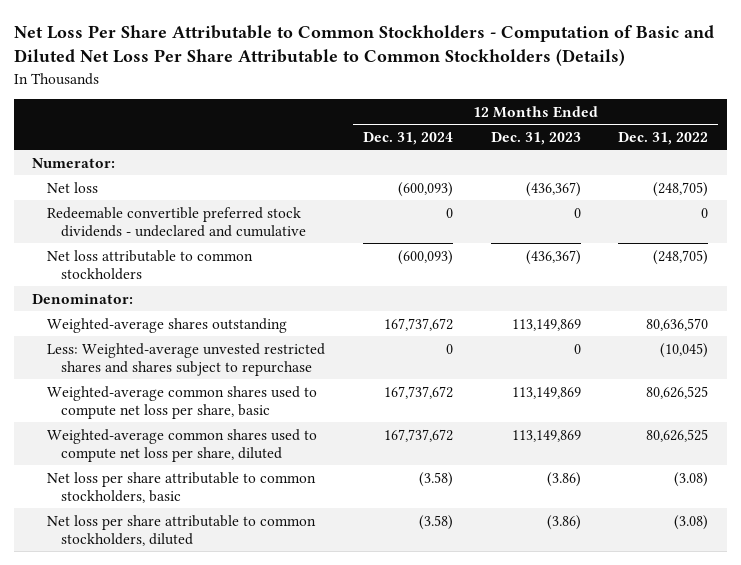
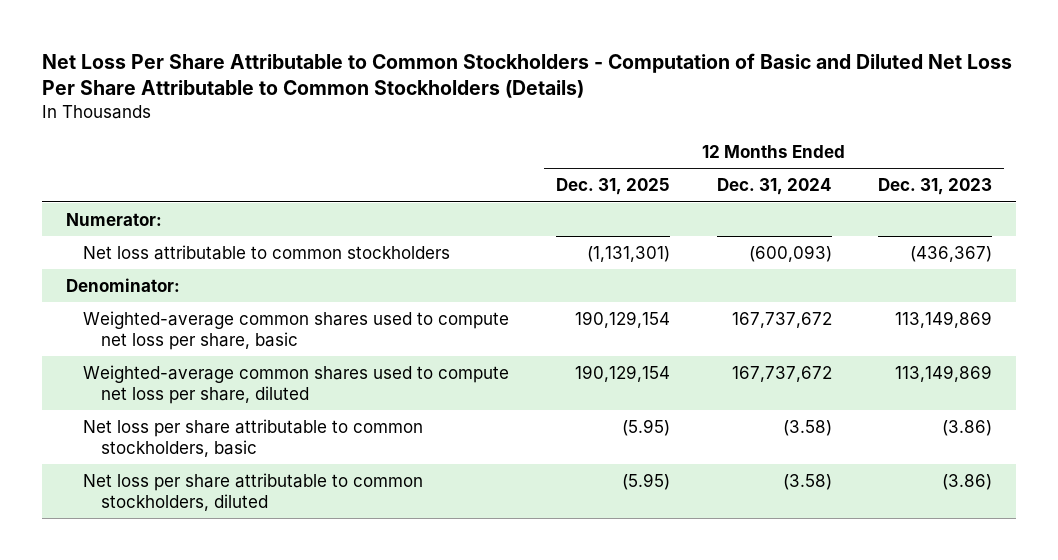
- | 12 Months Ended Dec. 31, 2024 | 12 Months Ended Dec. 31, 2023 | 12 Months Ended Dec. 31, 2022
+ | 12 Months Ended Dec. 31, 2025 | 12 Months Ended Dec. 31, 2024 | 12 Months Ended Dec. 31, 2023
- Net loss | (600,093) | (436,367) | (248,705)
- Redeemable convertible preferred stock dividends - undeclared and cumulative | 0 | 0 | 0
- Weighted-average shares outstanding | 167,737,672 | 113,149,869 | 80,636,570
- Less: Weighted-average unvested restricted shares and shares subject to repurchase | 0 | 0 | (10,045)

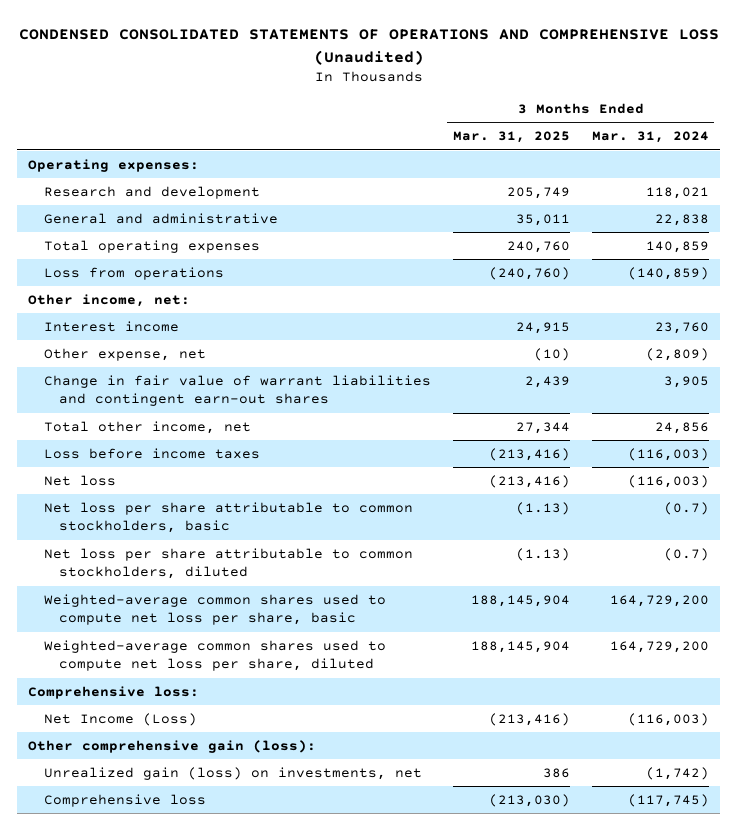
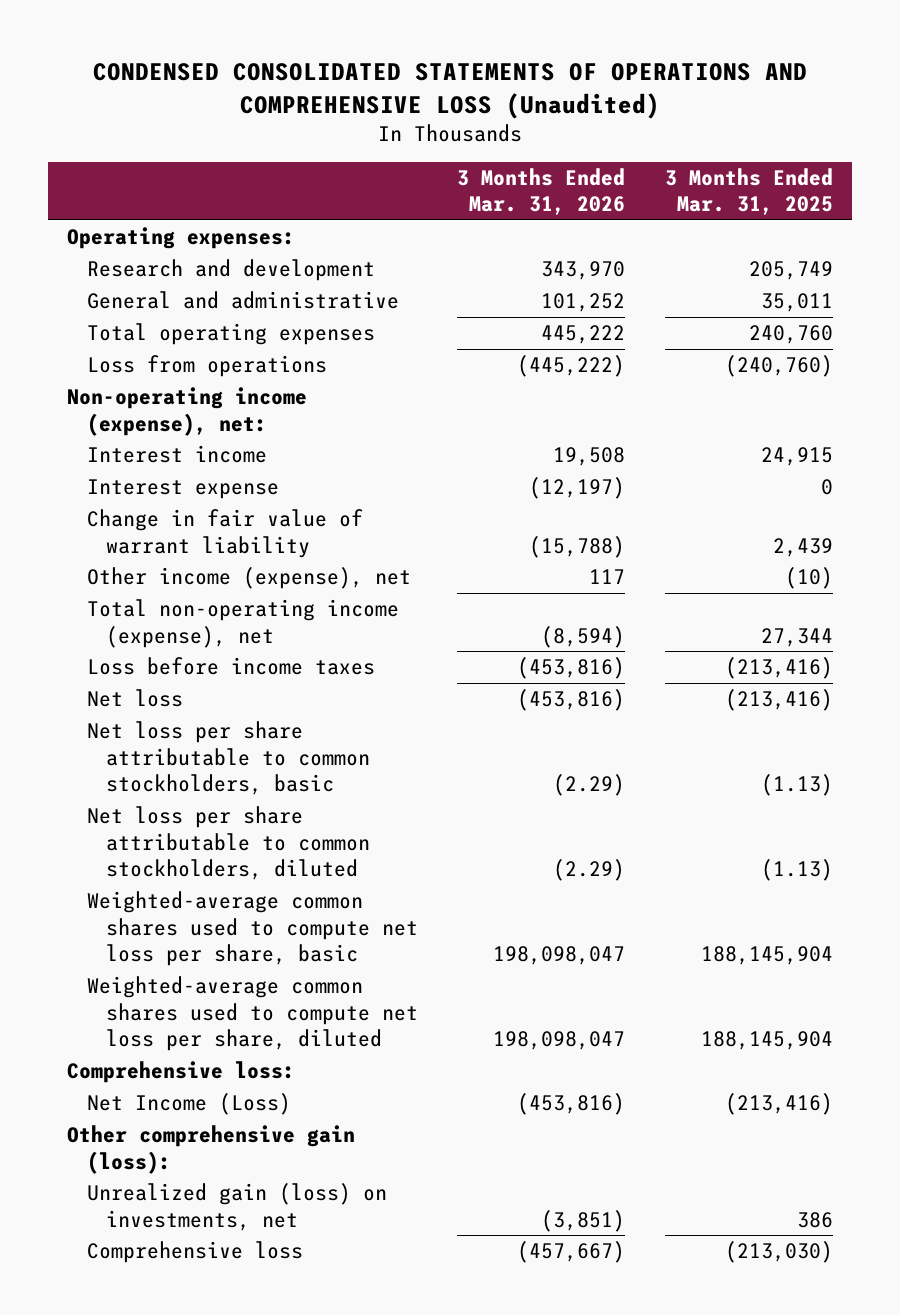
- | 3 Months Ended Mar. 31, 2025 | 3 Months Ended Mar. 31, 2024
+ | 3 Months Ended Mar. 31, 2026 | 3 Months Ended Mar. 31, 2025
- Other income, net:
+ Non-operating income (expense), net:
- Other expense, net | (10) | (2,809)
- Change in fair value of warrant liabilities and contingent earn-out shares | 2,439 | 3,905
- Total other income, net | 27,344 | 24,856
+ Interest expense | (12,197) | 0
+ Change in fair value of warrant liability | (15,788) | 2,439
+ Other income (expense), net | 117 | (10)
+ Total non-operating income (expense), net | (8,594) | 27,344

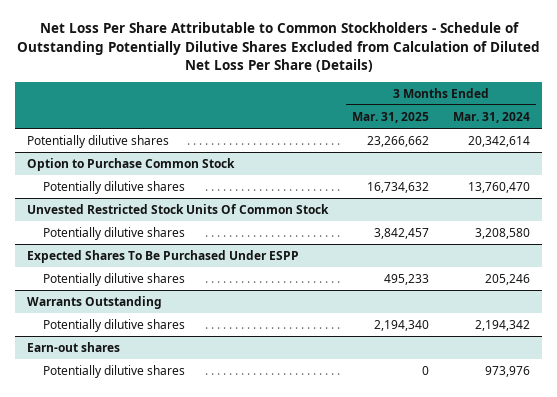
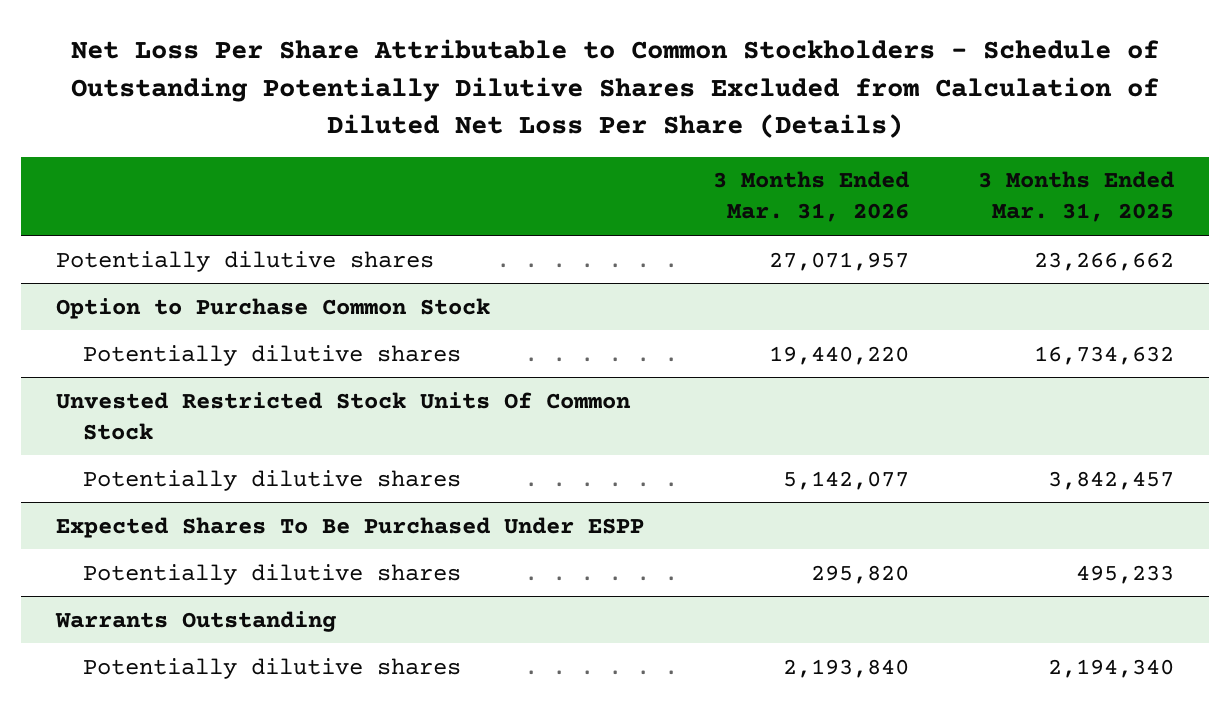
- | 3 Months Ended Mar. 31, 2025 | 3 Months Ended Mar. 31, 2024
+ | 3 Months Ended Mar. 31, 2026 | 3 Months Ended Mar. 31, 2025
- Earn-out shares
- Potentially dilutive shares | 0 | 973,976

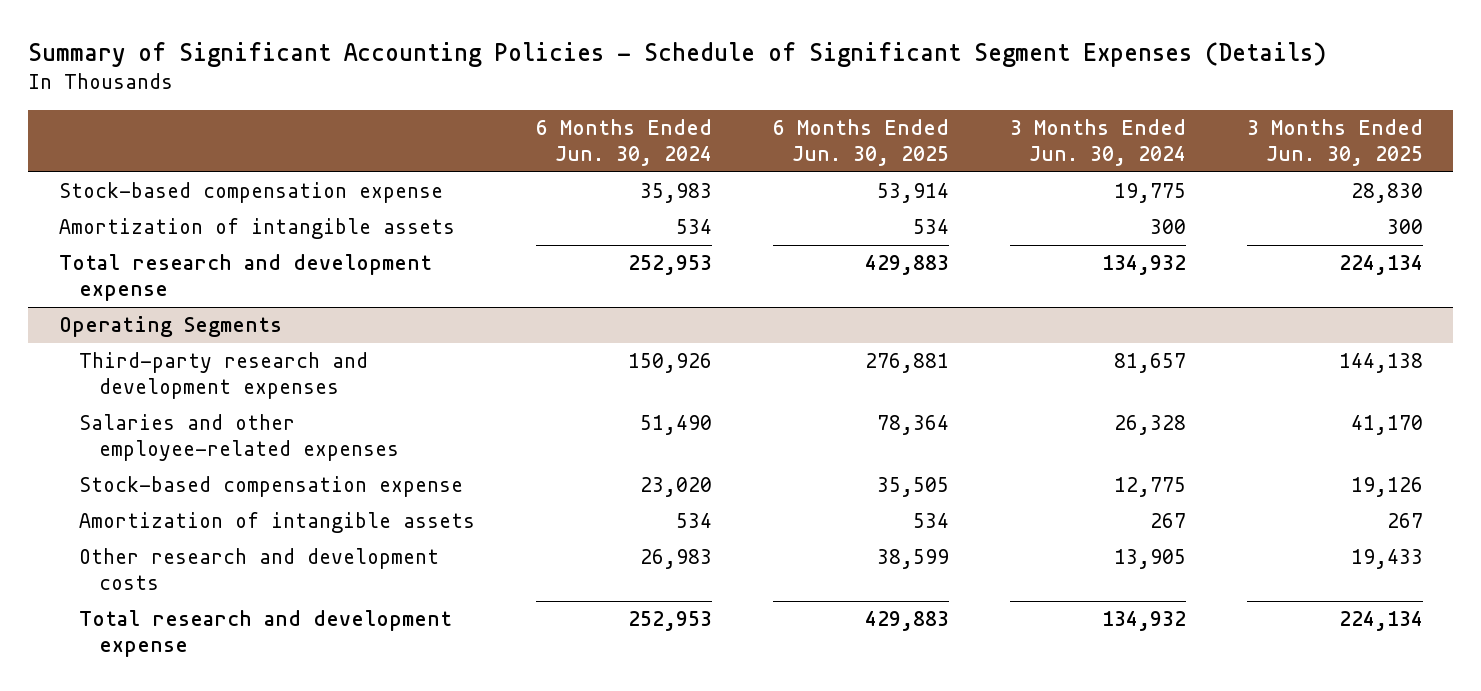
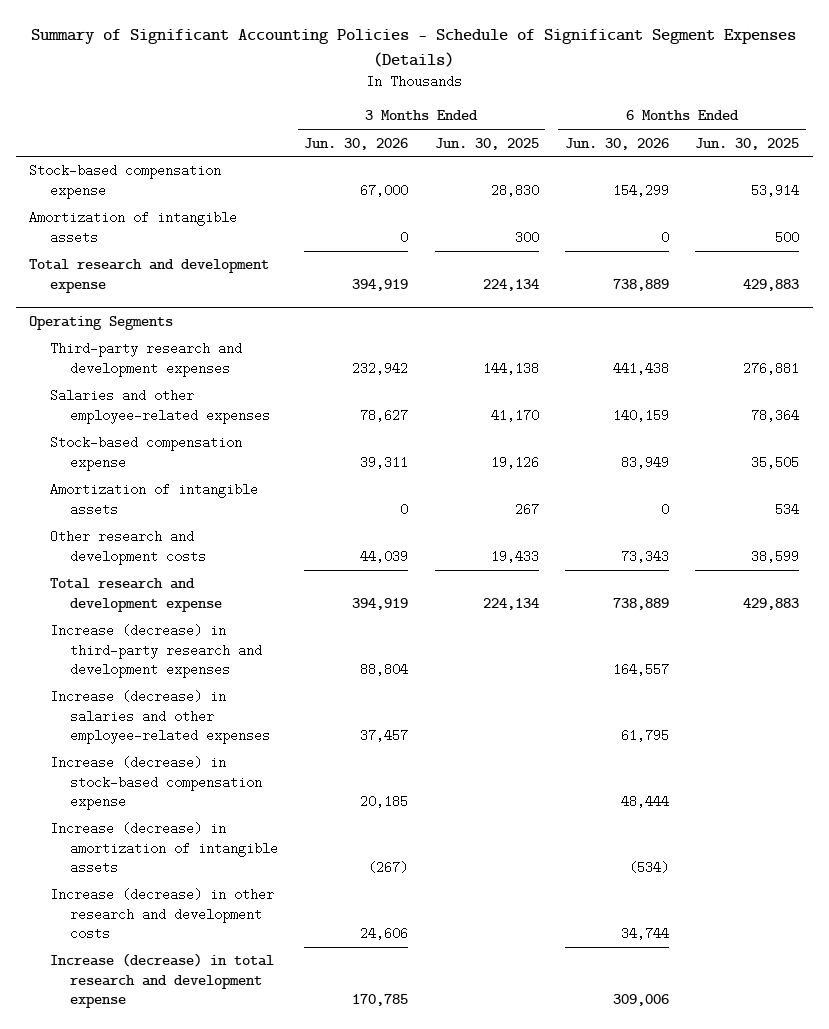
- | 6 Months Ended Jun. 30, 2024 | 6 Months Ended Jun. 30, 2025 | 3 Months Ended Jun. 30, 2024 | 3 Months Ended Jun. 30, 2025
+ | 3 Months Ended Jun. 30, 2026 | 3 Months Ended Jun. 30, 2025 | 6 Months Ended Jun. 30, 2026 | 6 Months Ended Jun. 30, 2025
- Amortization of intangible assets | 534 | 534 | 300 | 300
+ Amortization of intangible assets | 0 | 300 | 0 | 500
@ Operating Segments
+ Increase (decrease) in third-party research and development expenses | 88,804 | | 164,557 |
+ Increase (decrease) in salaries and other employee-related expenses | 37,457 | | 61,795 |
+ Increase (decrease) in stock-based compensation expense | 20,185 | | 48,444 |
+ Increase (decrease) in amortization of intangible assets | (267) | | (534) |
+ Increase (decrease) in other research and development costs | 24,606 | | 34,744 |
+ Increase (decrease) in total research and development expense | 170,785 | | 309,006 |

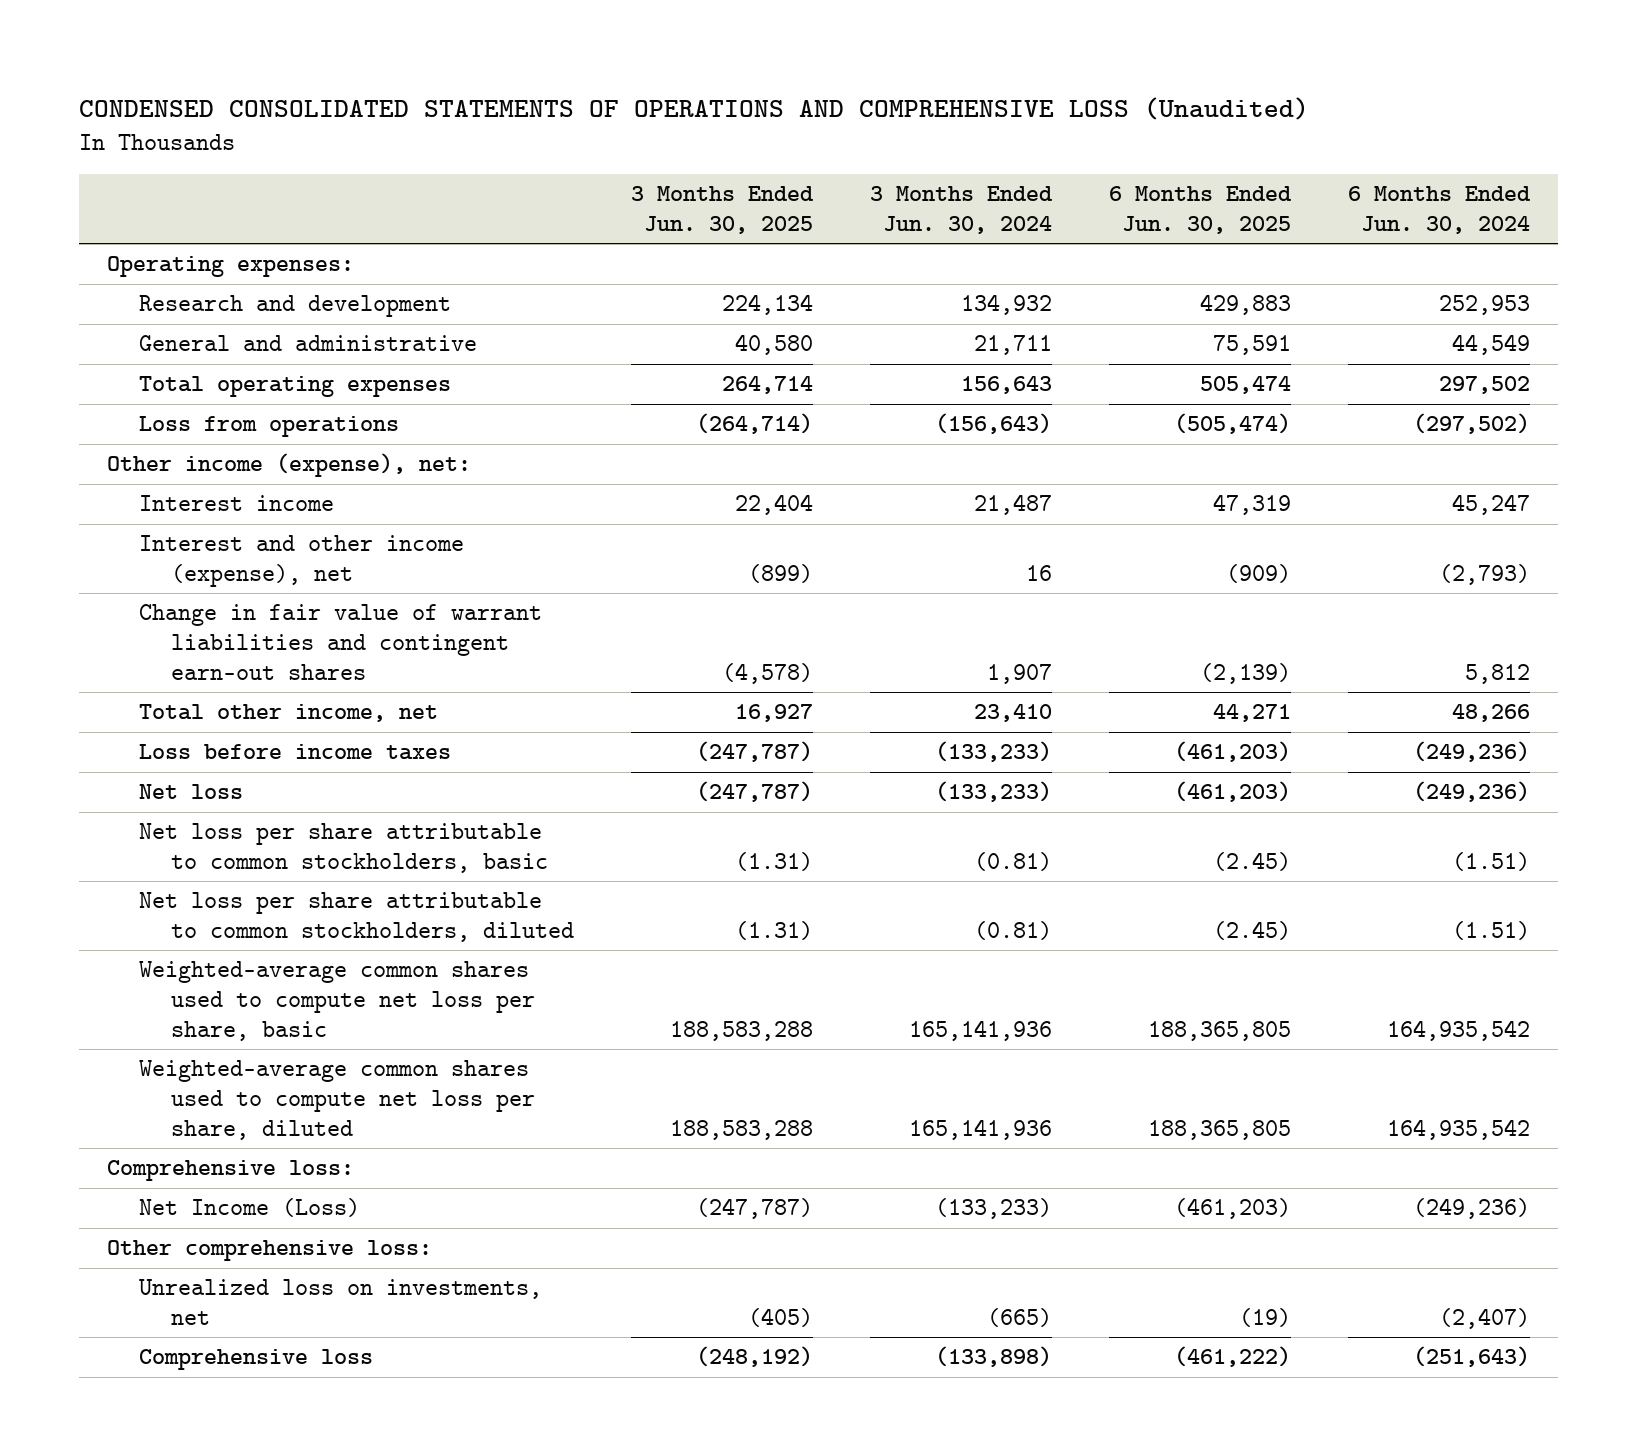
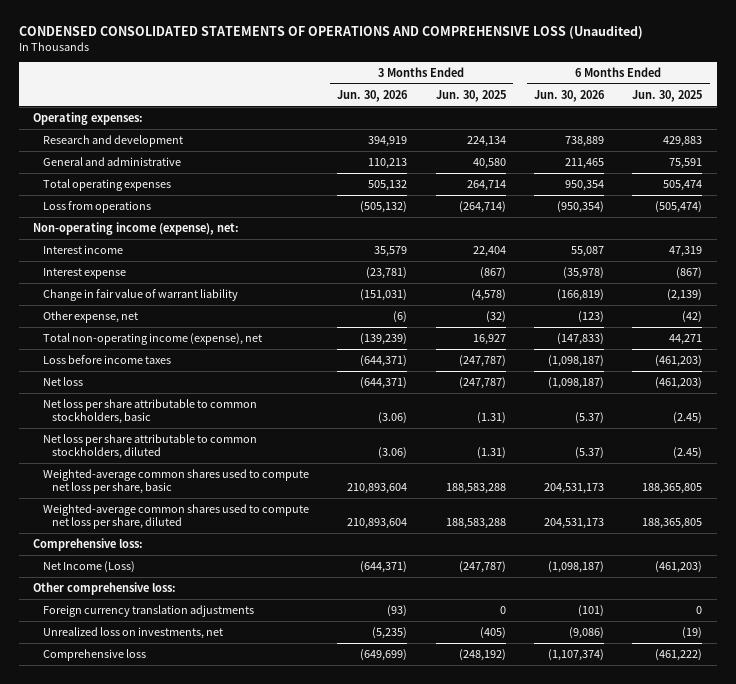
- | 3 Months Ended Jun. 30, 2025 | 3 Months Ended Jun. 30, 2024 | 6 Months Ended Jun. 30, 2025 | 6 Months Ended Jun. 30, 2024
+ | 3 Months Ended Jun. 30, 2026 | 3 Months Ended Jun. 30, 2025 | 6 Months Ended Jun. 30, 2026 | 6 Months Ended Jun. 30, 2025
- Other income (expense), net:
+ Non-operating income (expense), net:
- Interest and other income (expense), net | (899) | 16 | (909) | (2,793)
- Change in fair value of warrant liabilities and contingent earn-out shares | (4,578) | 1,907 | (2,139) | 5,812
- Total other income, net | 16,927 | 23,410 | 44,271 | 48,266
+ Interest expense | (23,781) | (867) | (35,978) | (867)
+ Change in fair value of warrant liability | (151,031) | (4,578) | (166,819) | (2,139)
+ Other expense, net | (6) | (32) | (123) | (42)
+ Total non-operating income (expense), net | (139,239) | 16,927 | (147,833) | 44,271
+ Foreign currency translation adjustments | (93) | 0 | (101) | 0

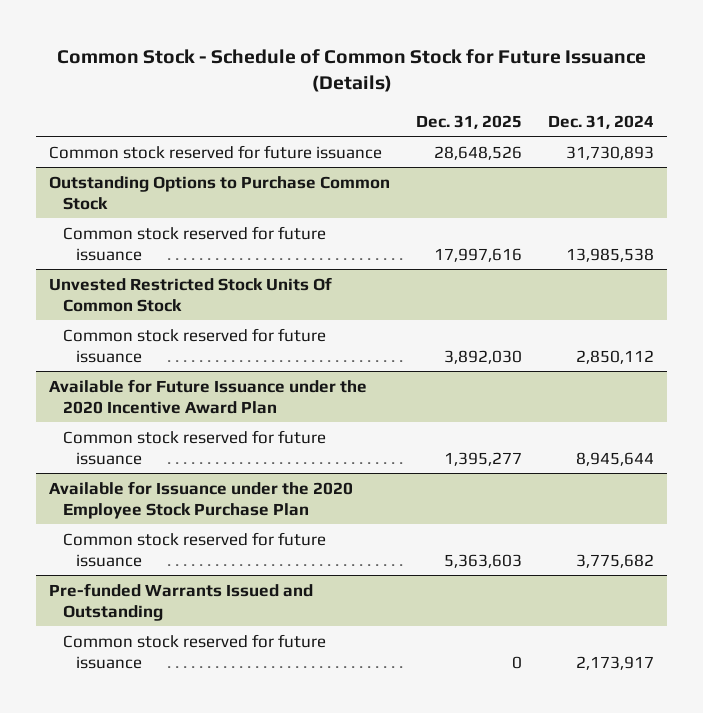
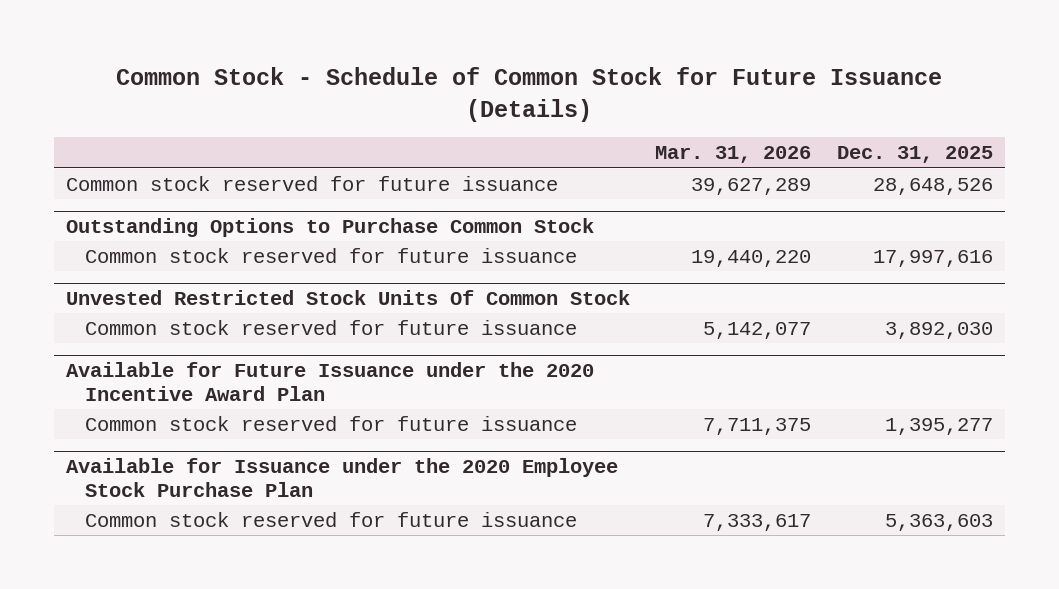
- | Dec. 31, 2025 | Dec. 31, 2024
+ | Mar. 31, 2026 | Dec. 31, 2025
- Pre-funded Warrants Issued and Outstanding
- Common stock reserved for future issuance | 0 | 2,173,917

